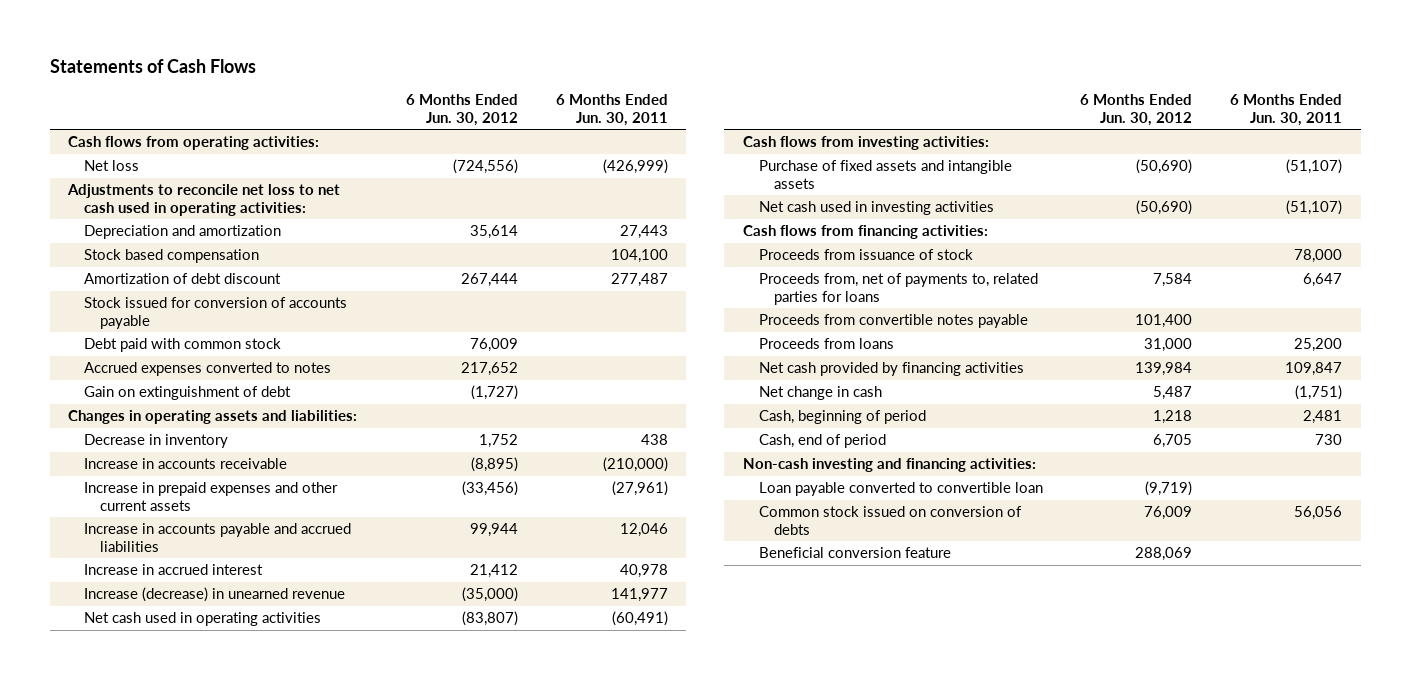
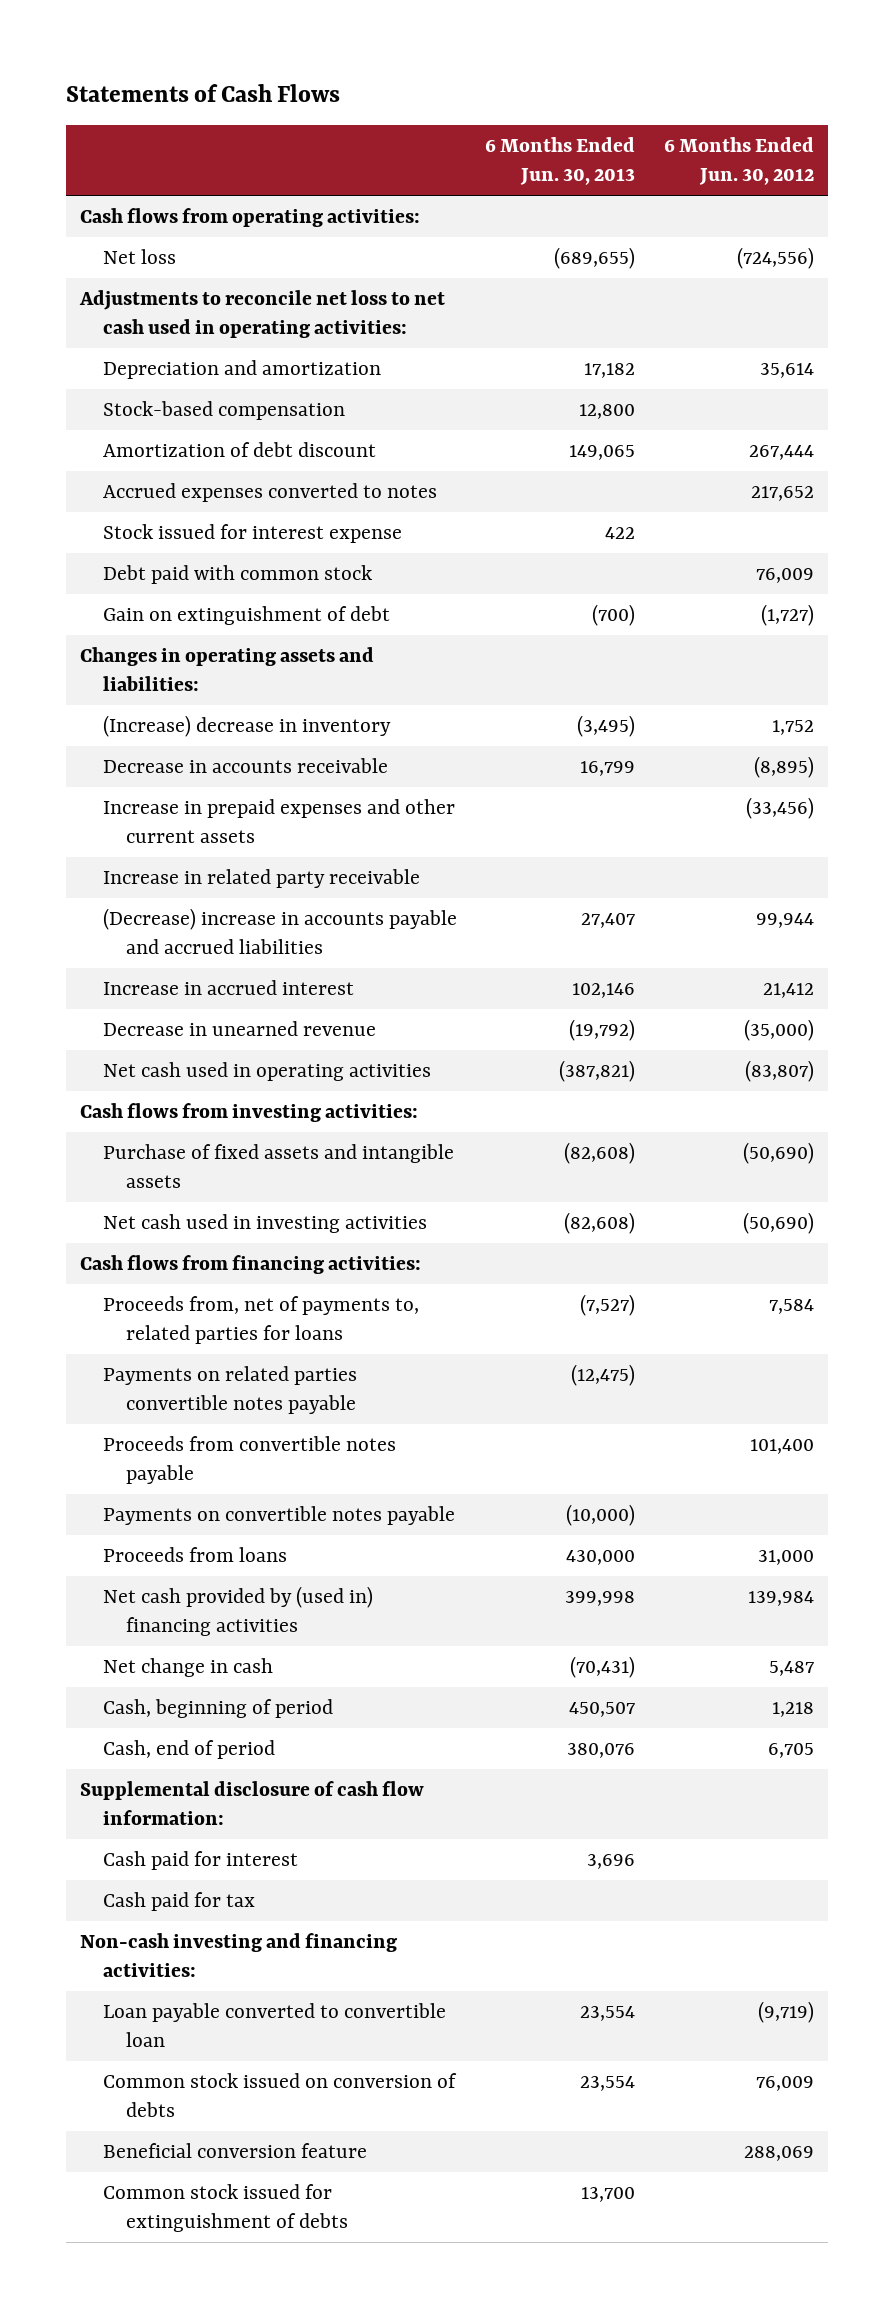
- | 6 Months Ended Jun. 30, 2012 | 6 Months Ended Jun. 30, 2011
+ | 6 Months Ended Jun. 30, 2013 | 6 Months Ended Jun. 30, 2012
- Stock based compensation | | 104,100
+ Stock-based compensation | 12,800 |
- Stock issued for conversion of accounts payable
+ Stock issued for interest expense | 422 |
moved down: Debt paid with common stock | | 76,009
- Decrease in inventory | 1,752 | 438
- Increase in accounts receivable | (8,895) | (210,000)
+ (Increase) decrease in inventory | (3,495) | 1,752
+ Decrease in accounts receivable | 16,799 | (8,895)
- Increase in accounts payable and accrued liabilities | 99,944 | 12,046
+ Increase in related party receivable
+ (Decrease) increase in accounts payable and accrued liabilities | 27,407 | 99,944
- Increase (decrease) in unearned revenue | (35,000) | 141,977
+ Decrease in unearned revenue | (19,792) | (35,000)
- Proceeds from issuance of stock | | 78,000
+ Payments on related parties convertible notes payable | (12,475) |
+ Payments on convertible notes payable | (10,000) |
- Net cash provided by financing activities | 139,984 | 109,847
+ Net cash provided by (used in) financing activities | 399,998 | 139,984
+ Supplemental disclosure of cash flow information:
+ Cash paid for interest | 3,696 |
+ Cash paid for tax
+ Common stock issued for extinguishment of debts | 13,700 |

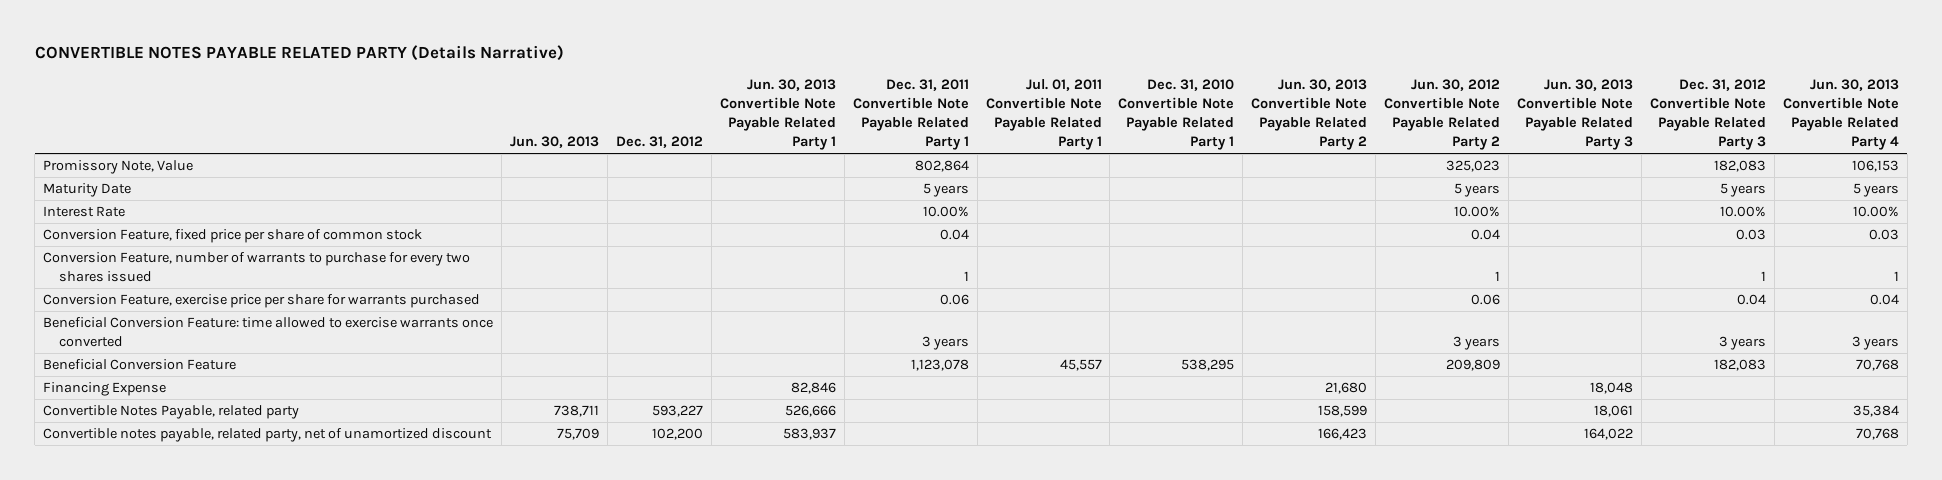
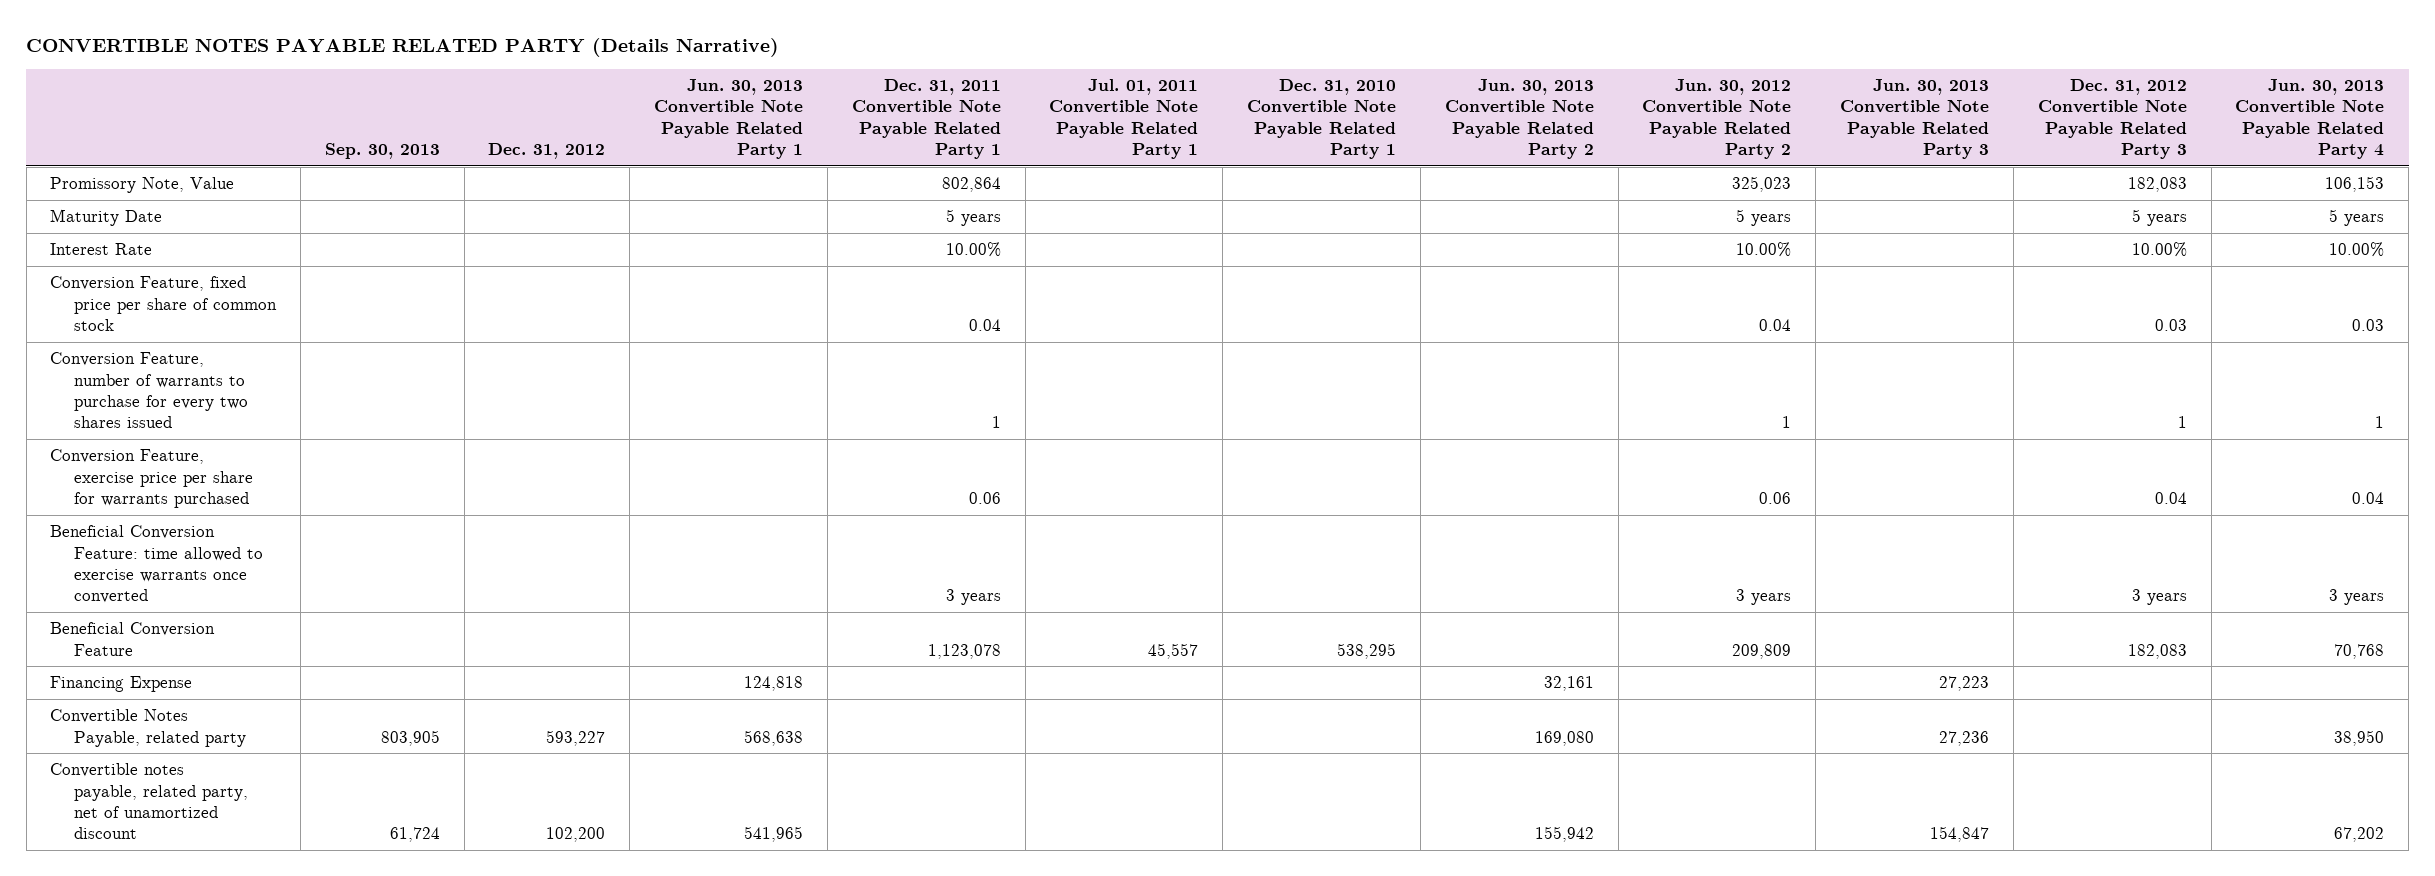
- | Jun. 30, 2013 | Dec. 31, 2012 | Jun. 30, 2013 Convertible Note Payable Related Party 1 | Dec. 31, 2011 Convertible Note Payable Related Party 1 | Jul. 01, 2011 Convertible Note Payable Related Party 1 | Dec. 31, 2010 Convertible Note Payable Related Party 1 | Jun. 30, 2013 Convertible Note Payable Related Party 2 | Jun. 30, 2012 Convertible Note Payable Related Party 2 | Jun. 30, 2013 Convertible Note Payable Related Party 3 | Dec. 31, 2012 Convertible Note Payable Related Party 3 | Jun. 30, 2013 Convertible Note Payable Related Party 4
+ | Sep. 30, 2013 | Dec. 31, 2012 | Jun. 30, 2013 Convertible Note Payable Related Party 1 | Dec. 31, 2011 Convertible Note Payable Related Party 1 | Jul. 01, 2011 Convertible Note Payable Related Party 1 | Dec. 31, 2010 Convertible Note Payable Related Party 1 | Jun. 30, 2013 Convertible Note Payable Related Party 2 | Jun. 30, 2012 Convertible Note Payable Related Party 2 | Jun. 30, 2013 Convertible Note Payable Related Party 3 | Dec. 31, 2012 Convertible Note Payable Related Party 3 | Jun. 30, 2013 Convertible Note Payable Related Party 4
- Financing Expense | | | 82,846 | | | | 21,680 | | 18,048 | |
- Convertible Notes Payable, related party | 738,711 | 593,227 | 526,666 | | | | 158,599 | | 18,061 | | 35,384
- Convertible notes payable, related party, net of unamortized discount | 75,709 | 102,200 | 583,937 | | | | 166,423 | | 164,022 | | 70,768
+ Financing Expense | | | 124,818 | | | | 32,161 | | 27,223 | |
+ Convertible Notes Payable, related party | 803,905 | 593,227 | 568,638 | | | | 169,080 | | 27,236 | | 38,950
+ Convertible notes payable, related party, net of unamortized discount | 61,724 | 102,200 | 541,965 | | | | 155,942 | | 154,847 | | 67,202

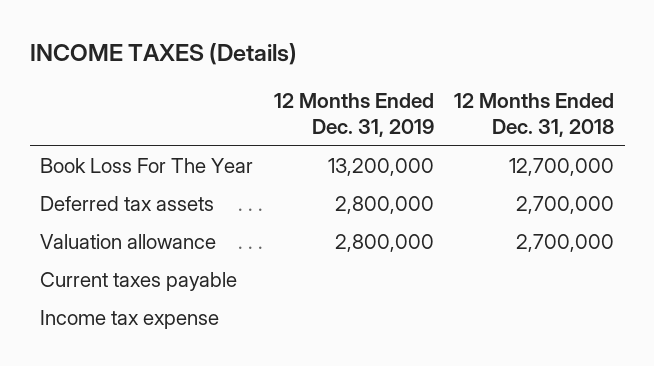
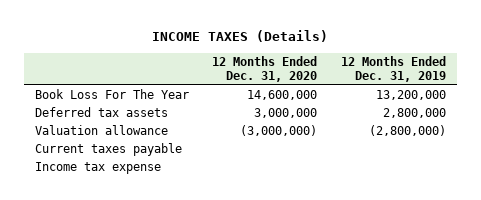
- | 12 Months Ended Dec. 31, 2019 | 12 Months Ended Dec. 31, 2018
+ | 12 Months Ended Dec. 31, 2020 | 12 Months Ended Dec. 31, 2019
- Valuation allowance | 2,800,000 | 2,700,000
+ Valuation allowance | (3,000,000) | (2,800,000)

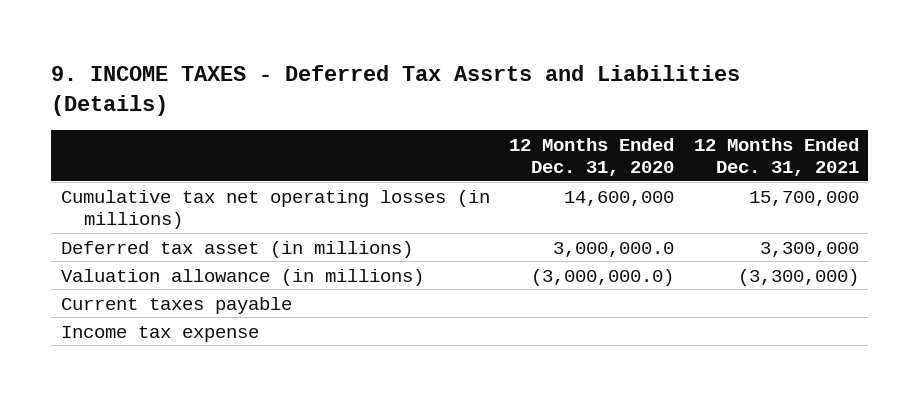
- INCOME TAXES (Details)
+ 9. INCOME TAXES - Deferred Tax Assrts and Liabilities (Details)
- | 12 Months Ended Dec. 31, 2020 | 12 Months Ended Dec. 31, 2019
+ | 12 Months Ended Dec. 31, 2020 | 12 Months Ended Dec. 31, 2021
- Book Loss For The Year | 14,600,000 | 13,200,000
- Deferred tax assets | 3,000,000 | 2,800,000
- Valuation allowance | (3,000,000) | (2,800,000)
+ Cumulative tax net operating losses (in millions) | 14,600,000 | 15,700,000
+ Deferred tax asset (in millions) | 3,000,000.0 | 3,300,000
+ Valuation allowance (in millions) | (3,000,000.0) | (3,300,000)

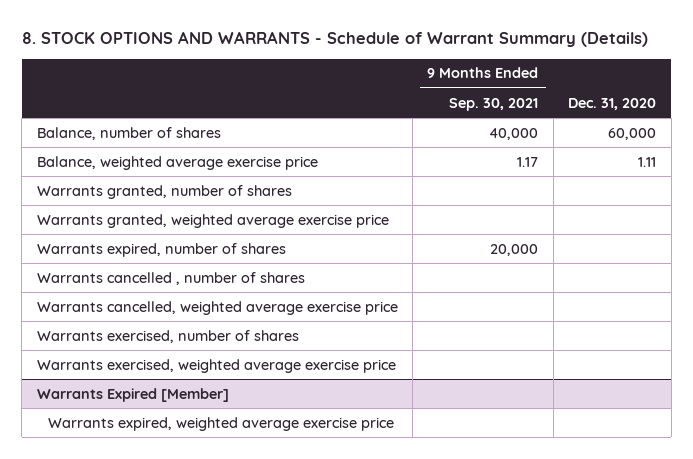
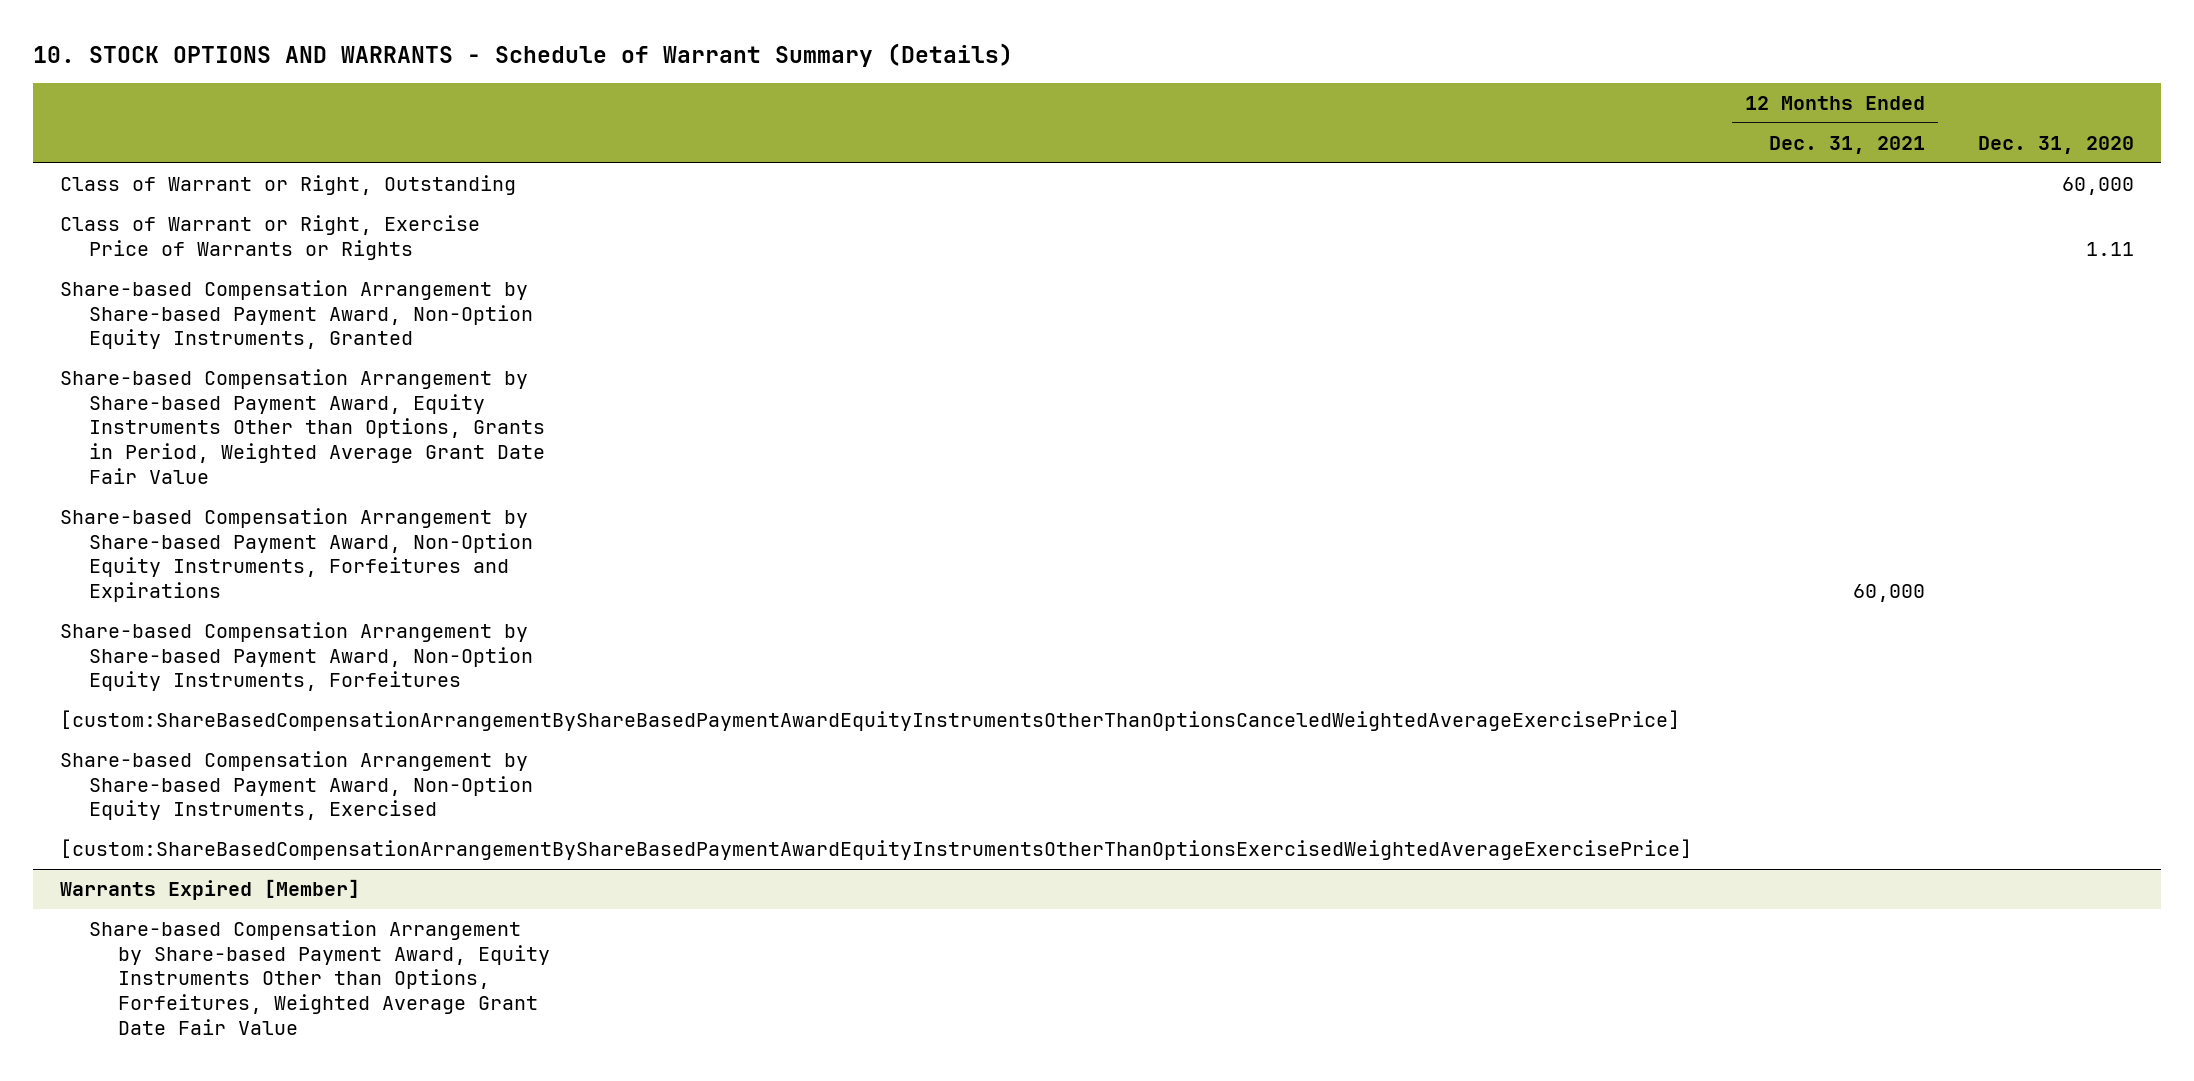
- 8. STOCK OPTIONS AND WARRANTS - Schedule of Warrant Summary (Details)
+ 10. STOCK OPTIONS AND WARRANTS - Schedule of Warrant Summary (Details)
- | 9 Months Ended Sep. 30, 2021 | Dec. 31, 2020
+ | 12 Months Ended Dec. 31, 2021 | Dec. 31, 2020
- Balance, number of shares | 40,000 | 60,000
- Balance, weighted average exercise price | 1.17 | 1.11
- Warrants granted, number of shares
- Warrants granted, weighted average exercise price
- Warrants expired, number of shares | 20,000 |
- Warrants cancelled , number of shares
- Warrants cancelled, weighted average exercise price
- Warrants exercised, number of shares
- Warrants exercised, weighted average exercise price
+ Class of Warrant or Right, Outstanding | | 60,000
+ Class of Warrant or Right, Exercise Price of Warrants or Rights | | 1.11
+ Share-based Compensation Arrangement by Share-based Payment Award, Non-Option Equity Instruments, Granted
+ Share-based Compensation Arrangement by Share-based Payment Award, Equity Instruments Other than Options, Grants in Period, Weighted Average Grant Date Fair Value
+ Share-based Compensation Arrangement by Share-based Payment Award, Non-Option Equity Instruments, Forfeitures and Expirations | 60,000 |
+ Share-based Compensation Arrangement by Share-based Payment Award, Non-Option Equity Instruments, Forfeitures
+ [custom:ShareBasedCompensationArrangementByShareBasedPaymentAwardEquityInstrumentsOtherThanOptionsCanceledWeightedAverageExercisePrice]
+ Share-based Compensation Arrangement by Share-based Payment Award, Non-Option Equity Instruments, Exercised
+ [custom:ShareBasedCompensationArrangementByShareBasedPaymentAwardEquityInstrumentsOtherThanOptionsExercisedWeightedAverageExercisePrice]
@ Warrants Expired [Member]
- Warrants expired, weighted average exercise price
+ Share-based Compensation Arrangement by Share-based Payment Award, Equity Instruments Other than Options, Forfeitures, Weighted Average Grant Date Fair Value

